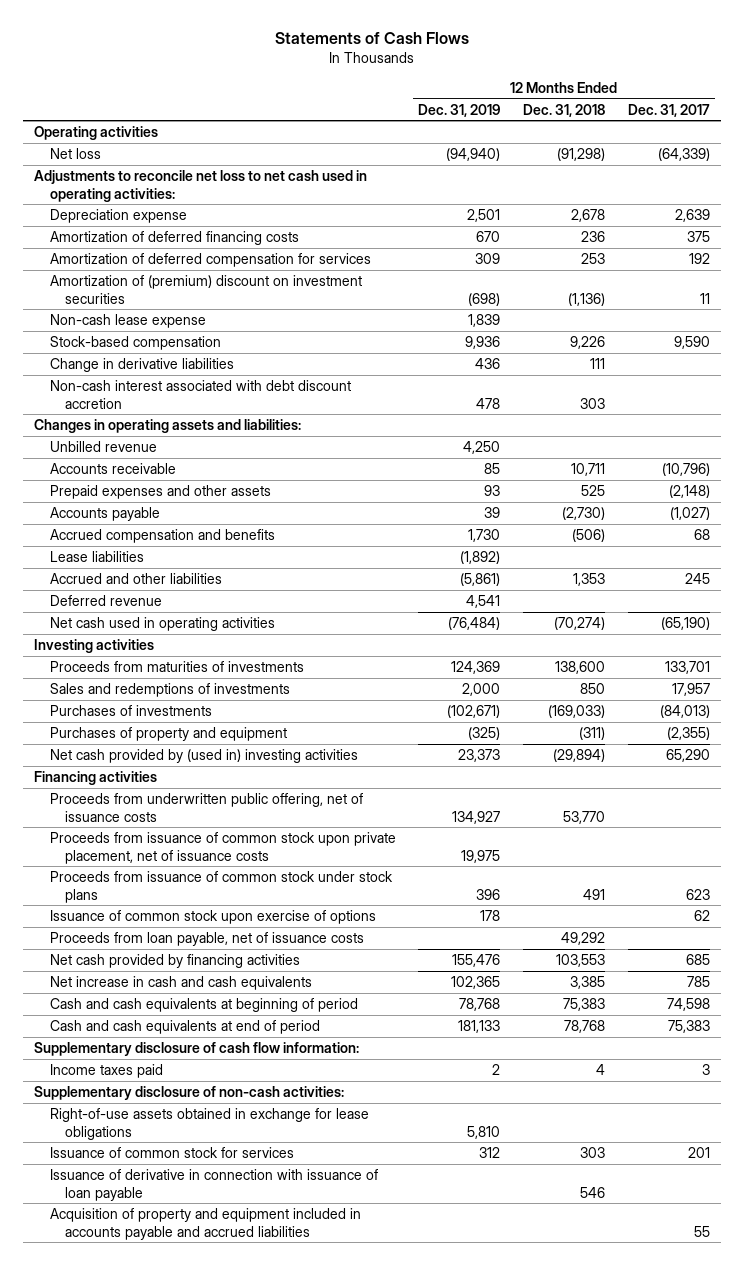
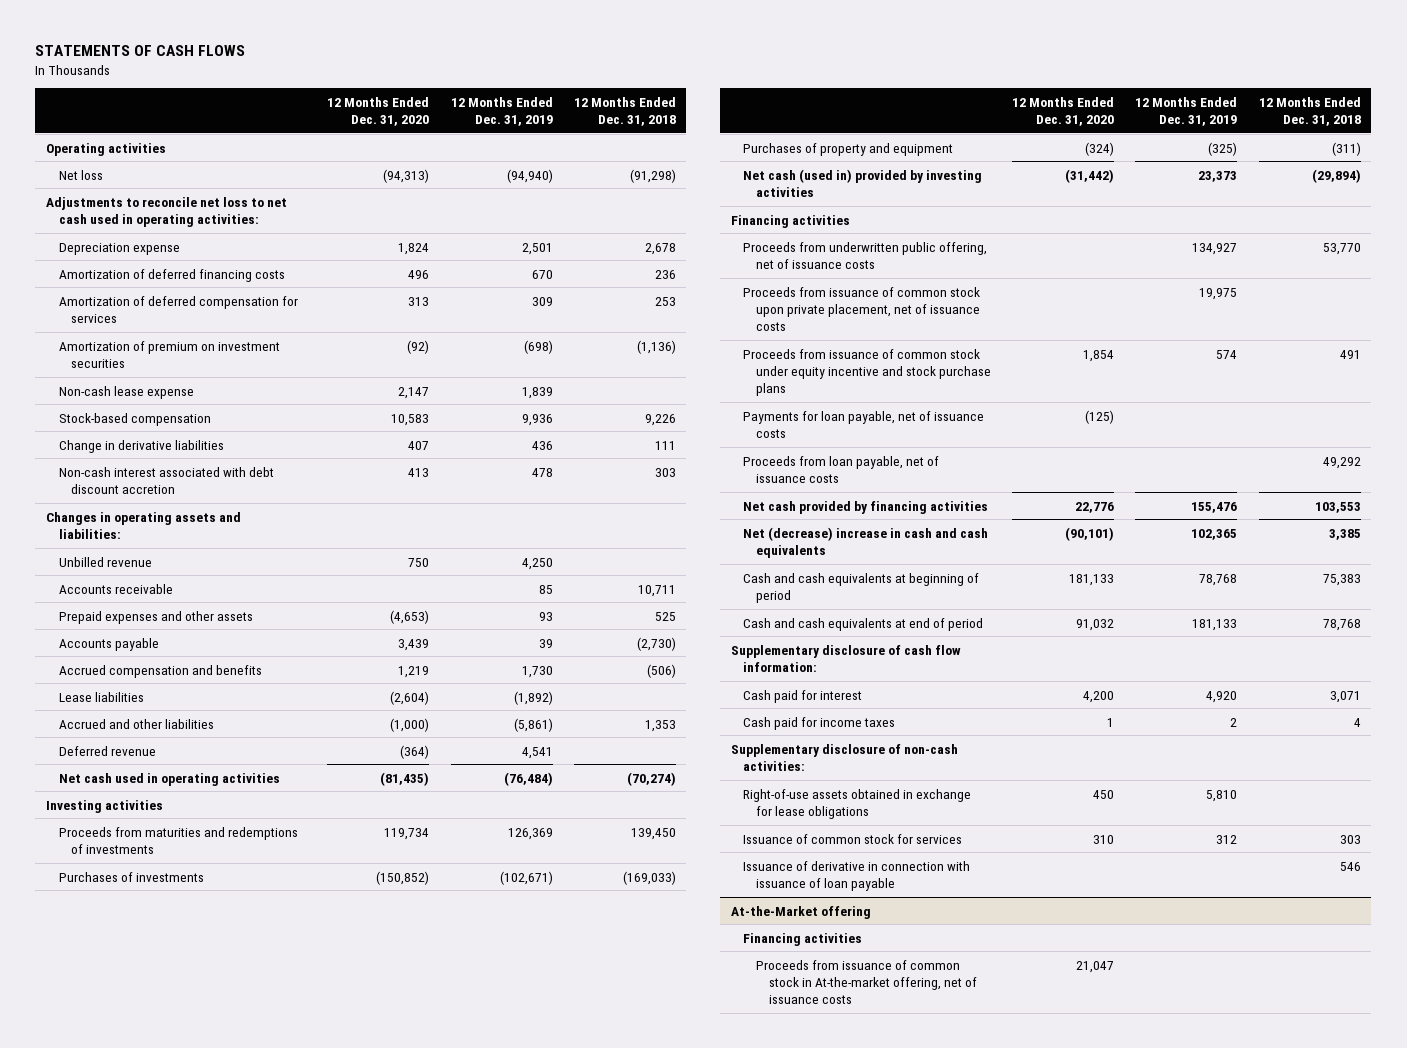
- Statements of Cash Flows
+ STATEMENTS OF CASH FLOWS
- | 12 Months Ended Dec. 31, 2019 | 12 Months Ended Dec. 31, 2018 | 12 Months Ended Dec. 31, 2017
+ | 12 Months Ended Dec. 31, 2020 | 12 Months Ended Dec. 31, 2019 | 12 Months Ended Dec. 31, 2018
- Amortization of (premium) discount on investment securities | (698) | (1,136) | 11
+ Amortization of premium on investment securities | (92) | (698) | (1,136)
- Proceeds from maturities of investments | 124,369 | 138,600 | 133,701
- Sales and redemptions of investments | 2,000 | 850 | 17,957
+ Proceeds from maturities and redemptions of investments | 119,734 | 126,369 | 139,450
- Net cash provided by (used in) investing activities | 23,373 | (29,894) | 65,290
+ Net cash (used in) provided by investing activities | (31,442) | 23,373 | (29,894)
- Proceeds from issuance of common stock under stock plans | 396 | 491 | 623
- Issuance of common stock upon exercise of options | 178 | | 62
+ Proceeds from issuance of common stock under equity incentive and stock purchase plans | 1,854 | 574 | 491
+ Payments for loan payable, net of issuance costs | (125) | |
- Net increase in cash and cash equivalents | 102,365 | 3,385 | 785
+ Net (decrease) increase in cash and cash equivalents | (90,101) | 102,365 | 3,385
- Income taxes paid | 2 | 4 | 3
+ Cash paid for interest | 4,200 | 4,920 | 3,071
+ Cash paid for income taxes | 1 | 2 | 4
- Acquisition of property and equipment included in accounts payable and accrued liabilities | | | 55
+ At-the-Market offering
+ Financing activities
+ Proceeds from issuance of common stock in At-the-market offering, net of issuance costs | 21,047 | |

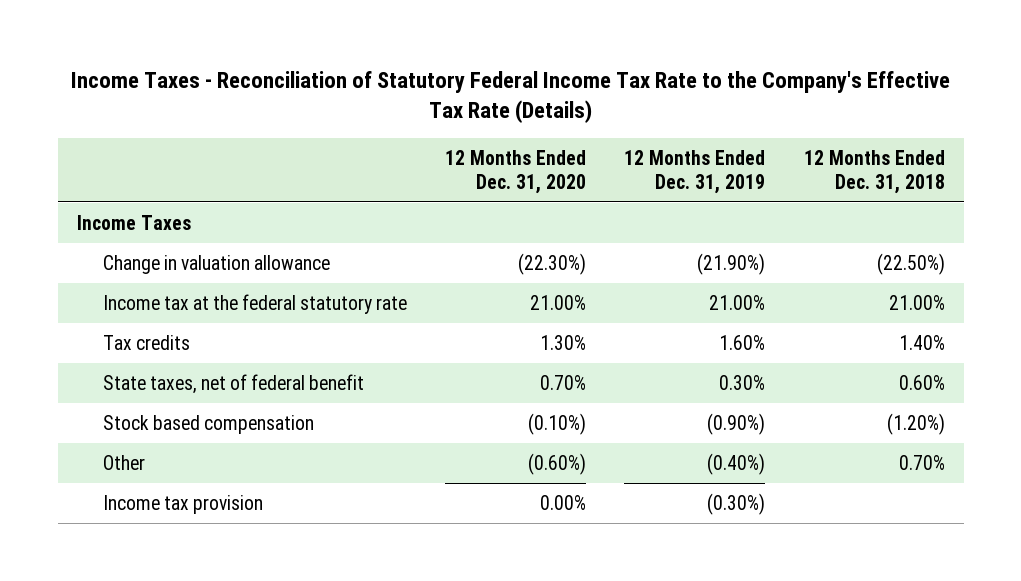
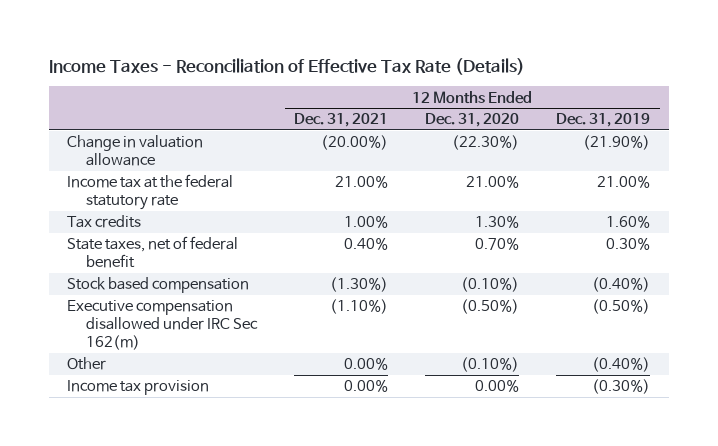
- Income Taxes - Reconciliation of Statutory Federal Income Tax Rate to the Company's Effective Tax Rate (Details)
+ Income Taxes - Reconciliation of Effective Tax Rate (Details)
- | 12 Months Ended Dec. 31, 2020 | 12 Months Ended Dec. 31, 2019 | 12 Months Ended Dec. 31, 2018
+ | 12 Months Ended Dec. 31, 2021 | 12 Months Ended Dec. 31, 2020 | 12 Months Ended Dec. 31, 2019
- Income Taxes
- Stock based compensation | (0.10%) | (0.90%) | (1.20%)
- Other | (0.60%) | (0.40%) | 0.70%
+ Stock based compensation | (1.30%) | (0.10%) | (0.40%)
+ Executive compensation disallowed under IRC Sec 162(m) | (1.10%) | (0.50%) | (0.50%)
+ Other | 0.00% | (0.10%) | (0.40%)

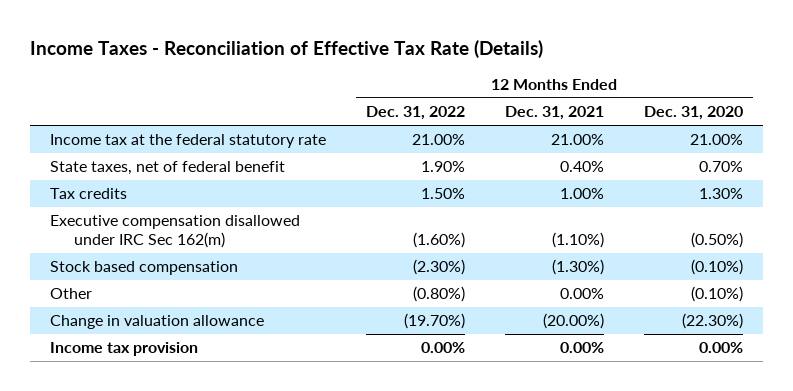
- | 12 Months Ended Dec. 31, 2021 | 12 Months Ended Dec. 31, 2020 | 12 Months Ended Dec. 31, 2019
+ | 12 Months Ended Dec. 31, 2022 | 12 Months Ended Dec. 31, 2021 | 12 Months Ended Dec. 31, 2020
moved down: Tax credits | 1.50% | 1.00% | 1.30%
moved down: Stock based compensation | (2.30%) | (1.30%) | (0.10%)
moved down: Change in valuation allowance | (19.70%) | (20.00%) | (22.30%)

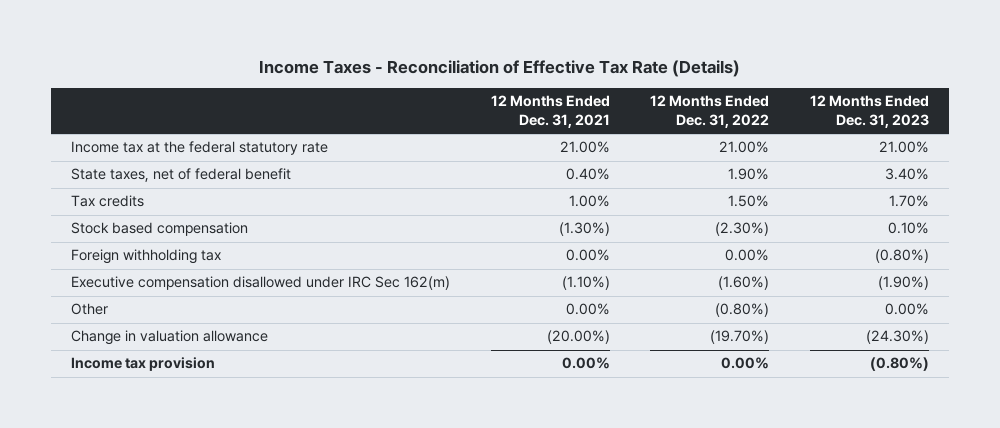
- | 12 Months Ended Dec. 31, 2022 | 12 Months Ended Dec. 31, 2021 | 12 Months Ended Dec. 31, 2020
+ | 12 Months Ended Dec. 31, 2021 | 12 Months Ended Dec. 31, 2022 | 12 Months Ended Dec. 31, 2023
+ Foreign withholding tax | 0.00% | 0.00% | (0.80%)
moved down: Executive compensation disallowed under IRC Sec 162(m) | (1.10%) | (1.60%) | (1.90%)

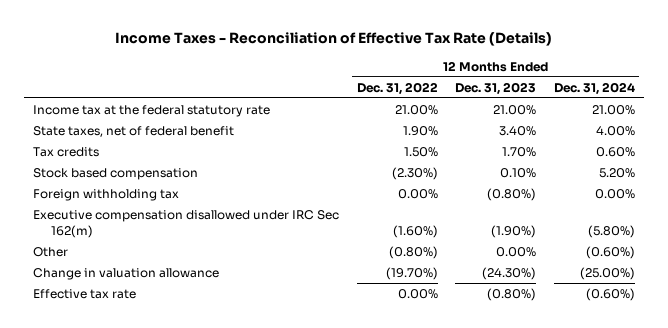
- | 12 Months Ended Dec. 31, 2021 | 12 Months Ended Dec. 31, 2022 | 12 Months Ended Dec. 31, 2023
+ | 12 Months Ended Dec. 31, 2022 | 12 Months Ended Dec. 31, 2023 | 12 Months Ended Dec. 31, 2024
- Income tax provision | 0.00% | 0.00% | (0.80%)
+ Effective tax rate | 0.00% | (0.80%) | (0.60%)

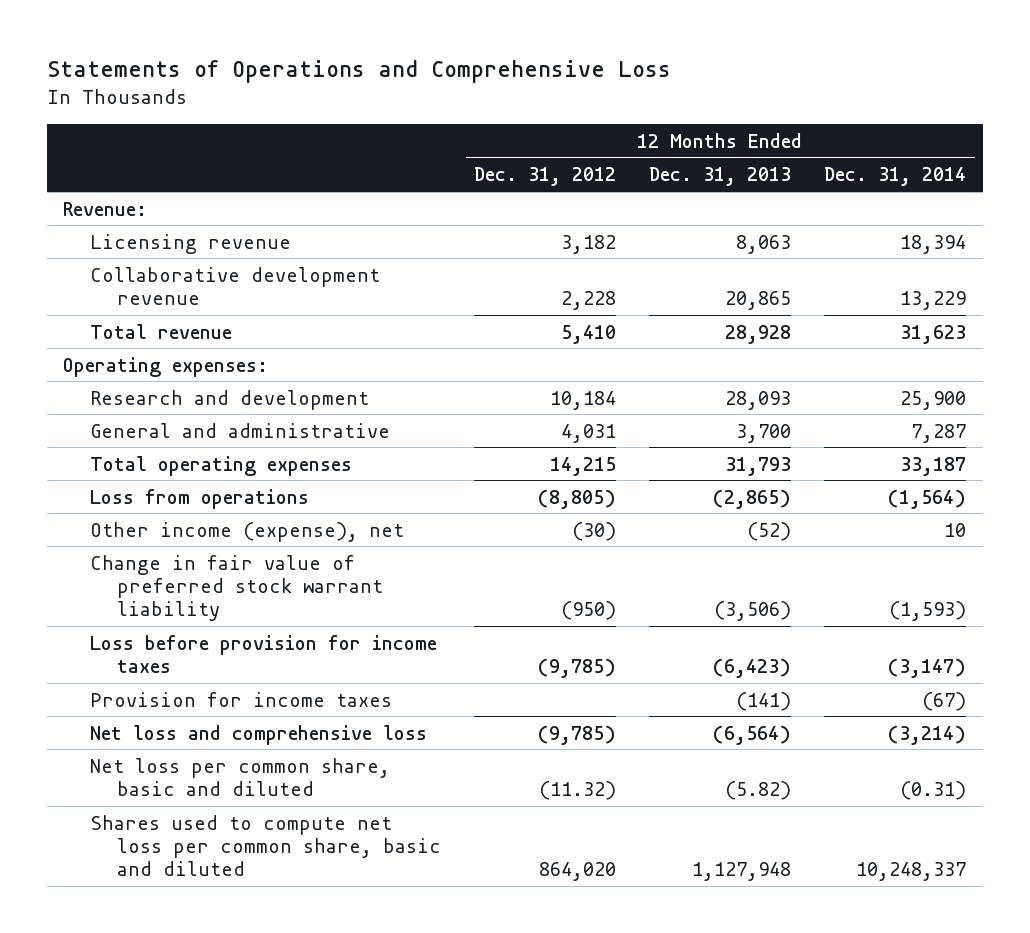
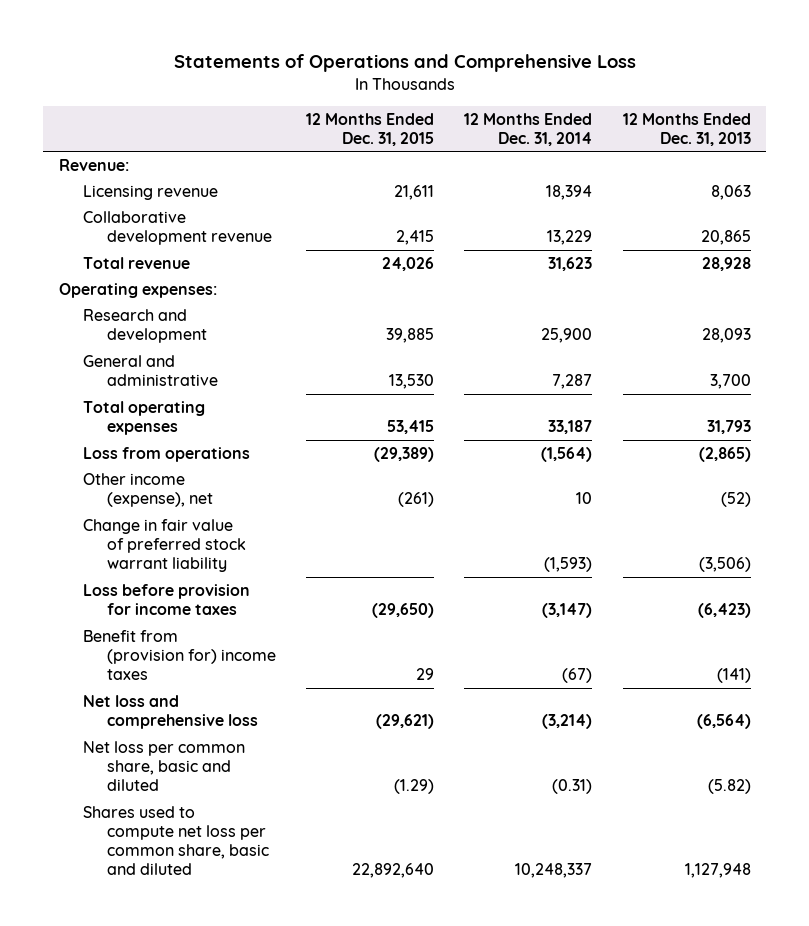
- | 12 Months Ended Dec. 31, 2012 | 12 Months Ended Dec. 31, 2013 | 12 Months Ended Dec. 31, 2014
+ | 12 Months Ended Dec. 31, 2015 | 12 Months Ended Dec. 31, 2014 | 12 Months Ended Dec. 31, 2013
- Provision for income taxes | | (141) | (67)
+ Benefit from (provision for) income taxes | 29 | (67) | (141)

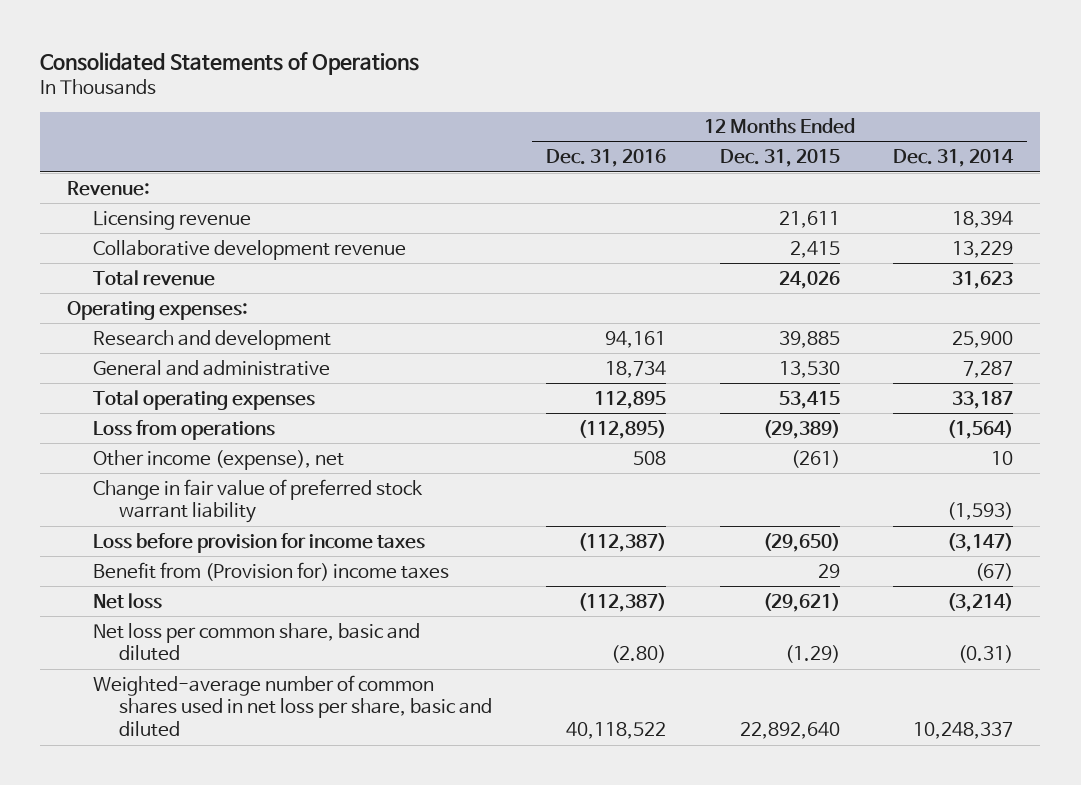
- Statements of Operations and Comprehensive Loss
+ Consolidated Statements of Operations
- | 12 Months Ended Dec. 31, 2015 | 12 Months Ended Dec. 31, 2014 | 12 Months Ended Dec. 31, 2013
+ | 12 Months Ended Dec. 31, 2016 | 12 Months Ended Dec. 31, 2015 | 12 Months Ended Dec. 31, 2014
- Benefit from (provision for) income taxes | 29 | (67) | (141)
- Net loss and comprehensive loss | (29,621) | (3,214) | (6,564)
+ Benefit from (Provision for) income taxes | | 29 | (67)
+ Net loss | (112,387) | (29,621) | (3,214)
- Shares used to compute net loss per common share, basic and diluted | 22,892,640 | 10,248,337 | 1,127,948
+ Weighted-average number of common shares used in net loss per share, basic and diluted | 40,118,522 | 22,892,640 | 10,248,337

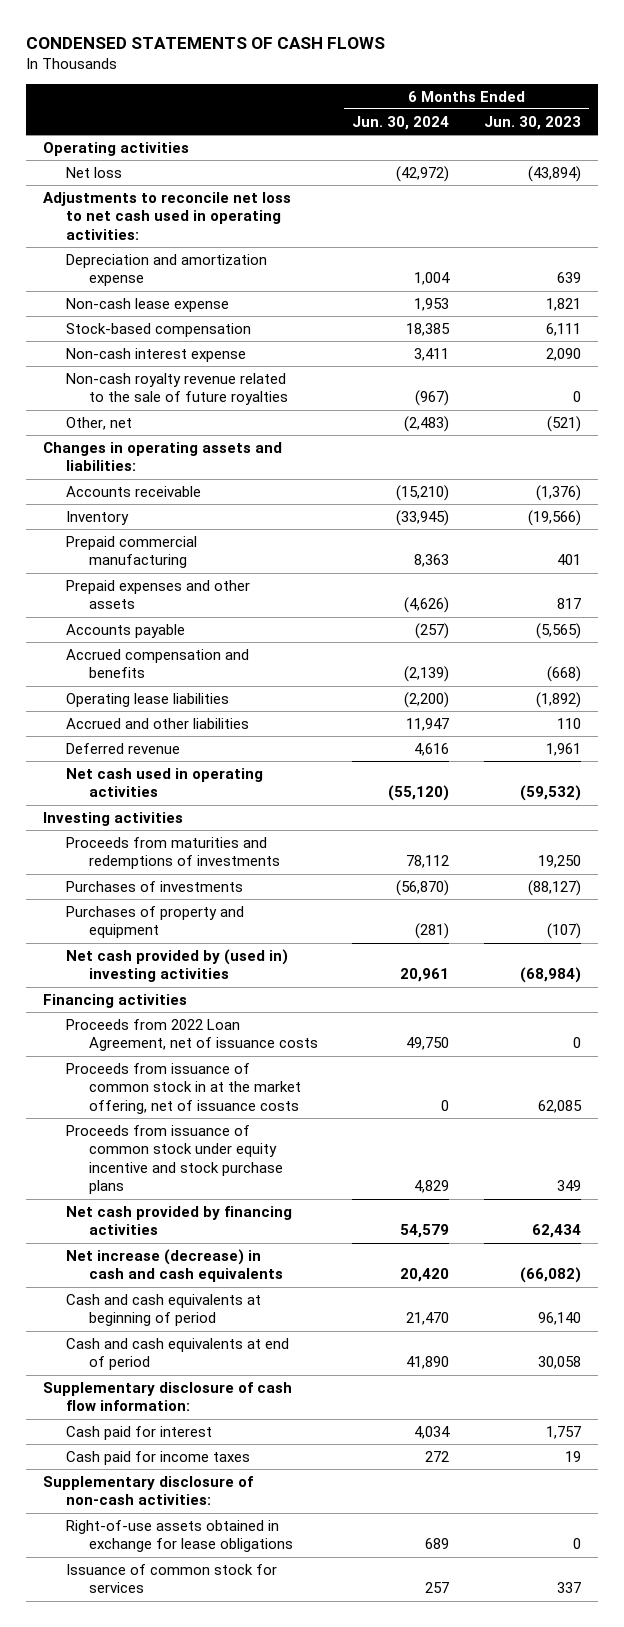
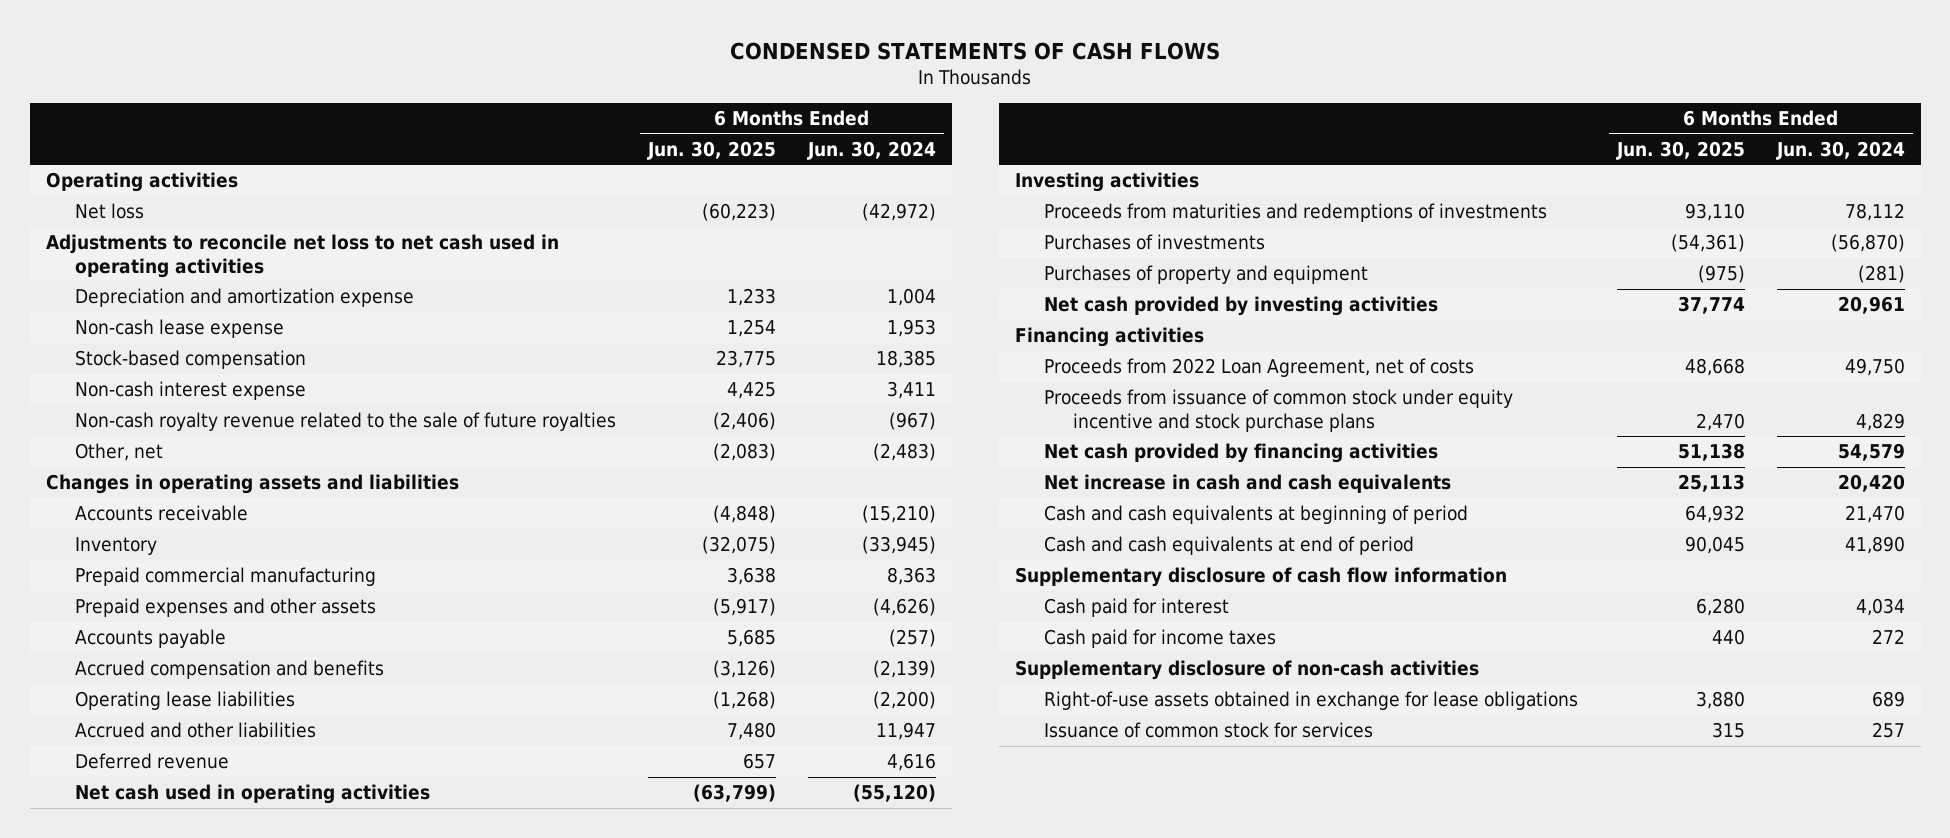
- | 6 Months Ended Jun. 30, 2024 | 6 Months Ended Jun. 30, 2023
+ | 6 Months Ended Jun. 30, 2025 | 6 Months Ended Jun. 30, 2024
- Adjustments to reconcile net loss to net cash used in operating activities:
+ Adjustments to reconcile net loss to net cash used in operating activities
- Changes in operating assets and liabilities:
+ Changes in operating assets and liabilities
- Net cash provided by (used in) investing activities | 20,961 | (68,984)
+ Net cash provided by investing activities | 37,774 | 20,961
- Proceeds from 2022 Loan Agreement, net of issuance costs | 49,750 | 0
- Proceeds from issuance of common stock in at the market offering, net of issuance costs | 0 | 62,085
+ Proceeds from 2022 Loan Agreement, net of costs | 48,668 | 49,750
- Net increase (decrease) in cash and cash equivalents | 20,420 | (66,082)
+ Net increase in cash and cash equivalents | 25,113 | 20,420
- Supplementary disclosure of cash flow information:
+ Supplementary disclosure of cash flow information
- Supplementary disclosure of non-cash activities:
+ Supplementary disclosure of non-cash activities

